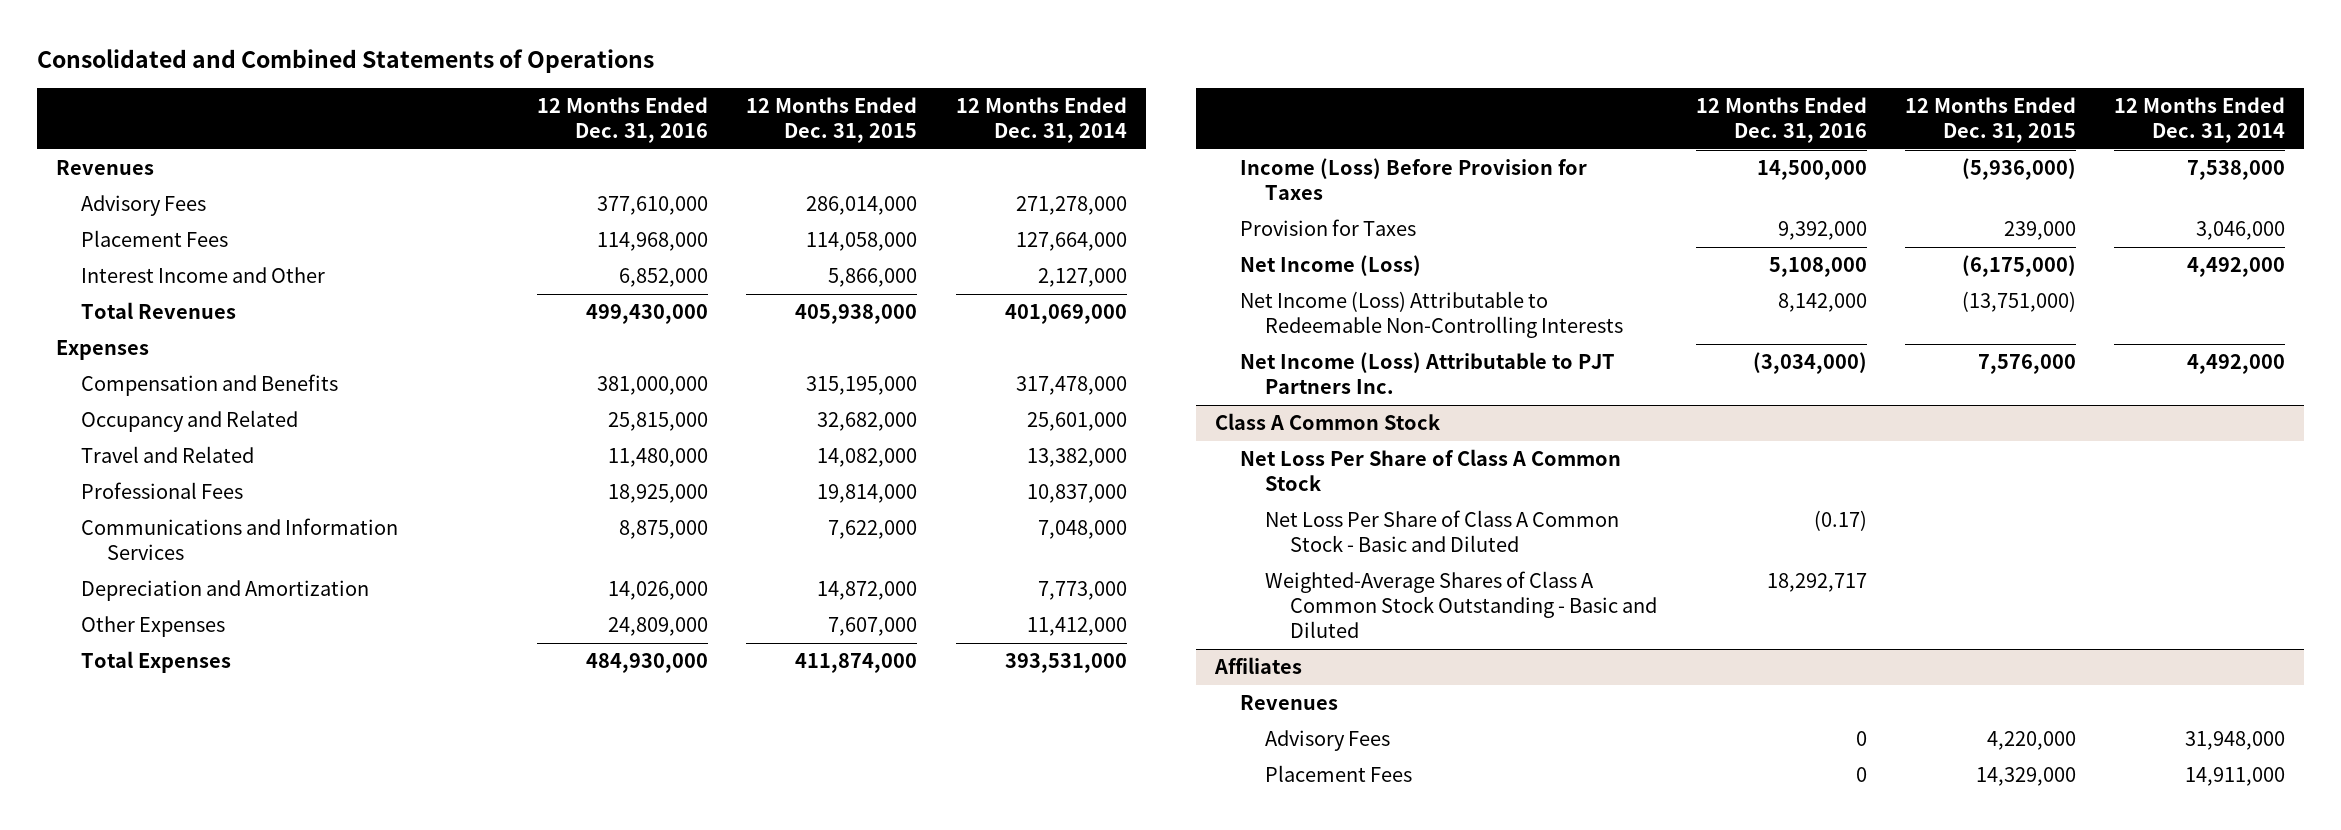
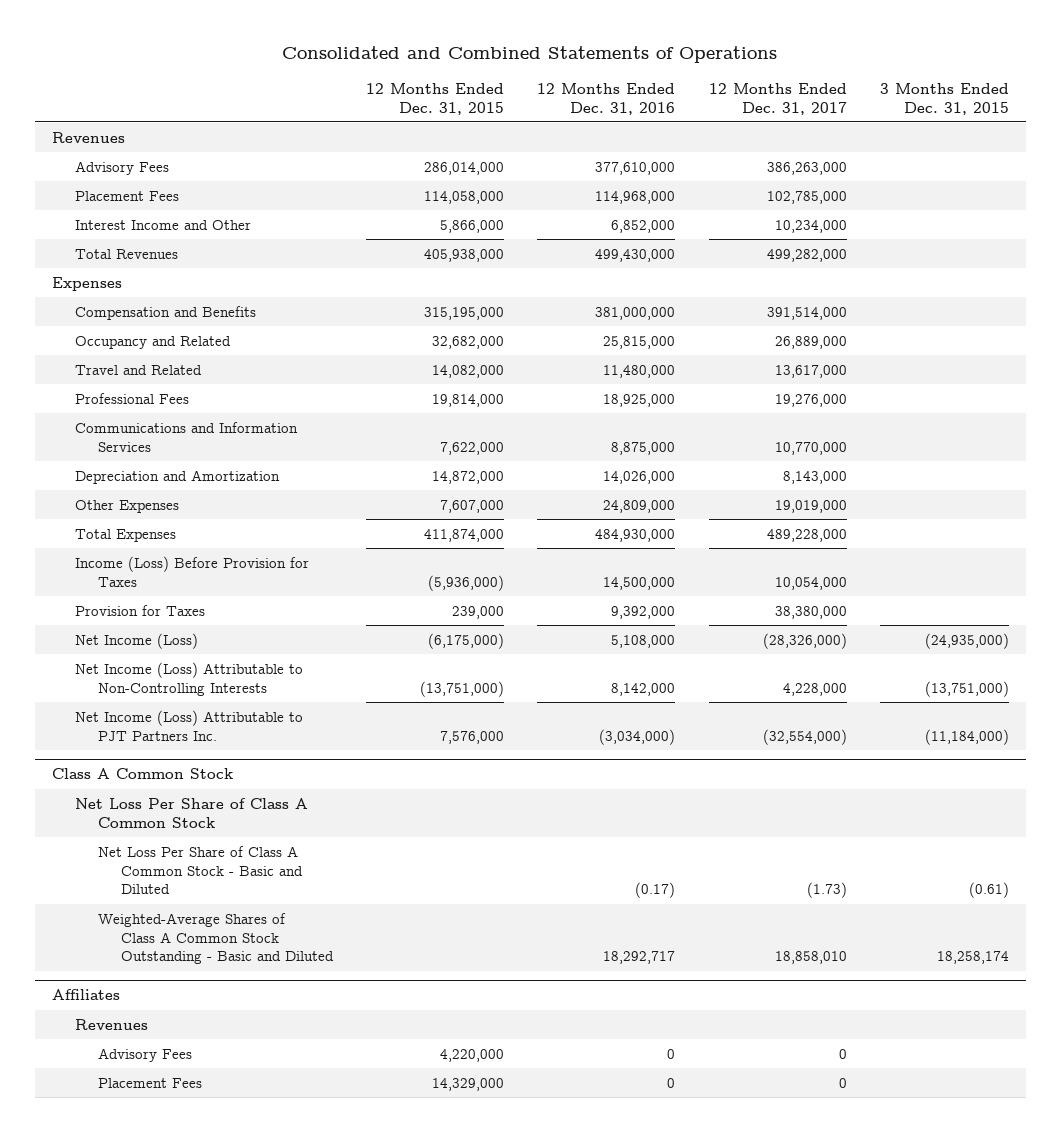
- | 12 Months Ended Dec. 31, 2016 | 12 Months Ended Dec. 31, 2015 | 12 Months Ended Dec. 31, 2014
+ | 12 Months Ended Dec. 31, 2015 | 12 Months Ended Dec. 31, 2016 | 12 Months Ended Dec. 31, 2017 | 3 Months Ended Dec. 31, 2015
- Net Income (Loss) Attributable to Redeemable Non-Controlling Interests | 8,142,000 | (13,751,000) |
+ Net Income (Loss) Attributable to Non-Controlling Interests | (13,751,000) | 8,142,000 | 4,228,000 | (13,751,000)

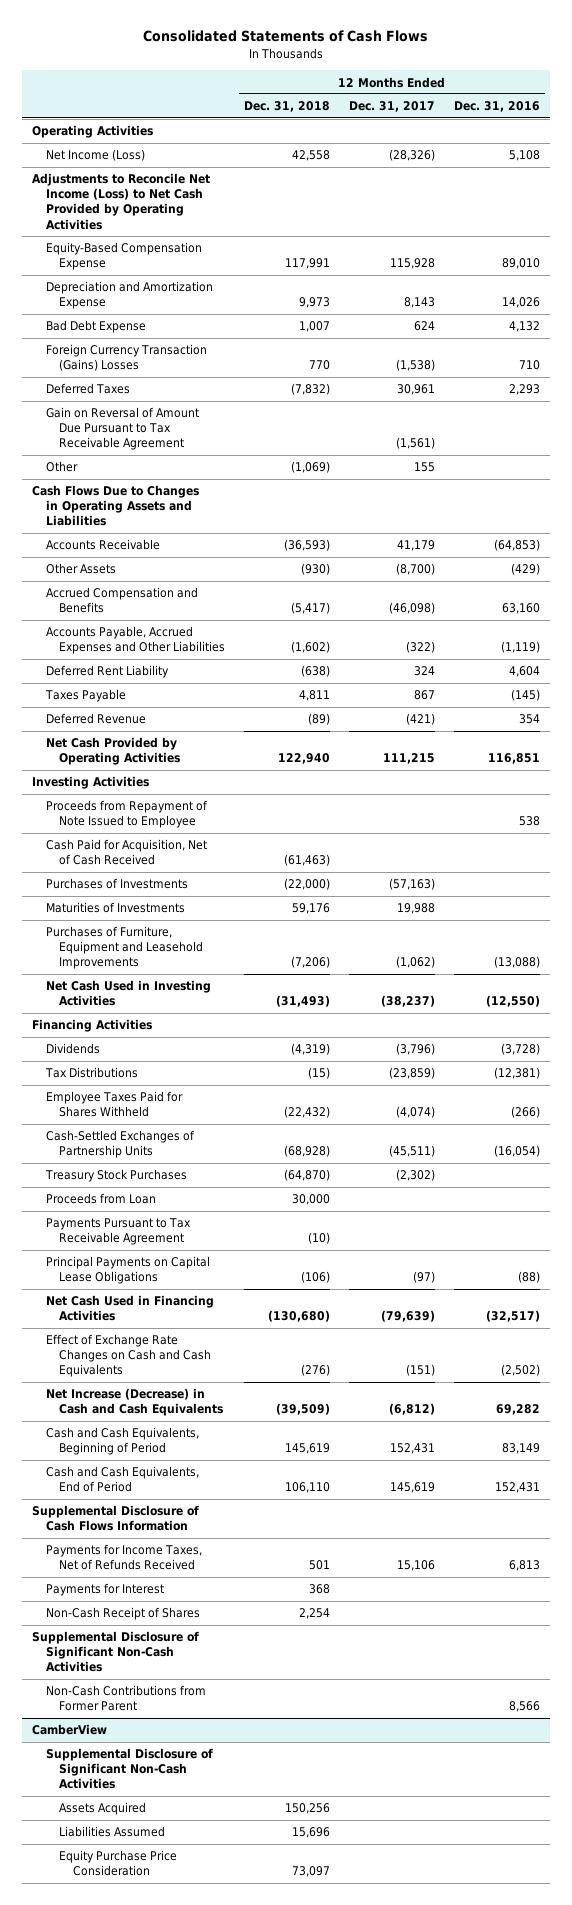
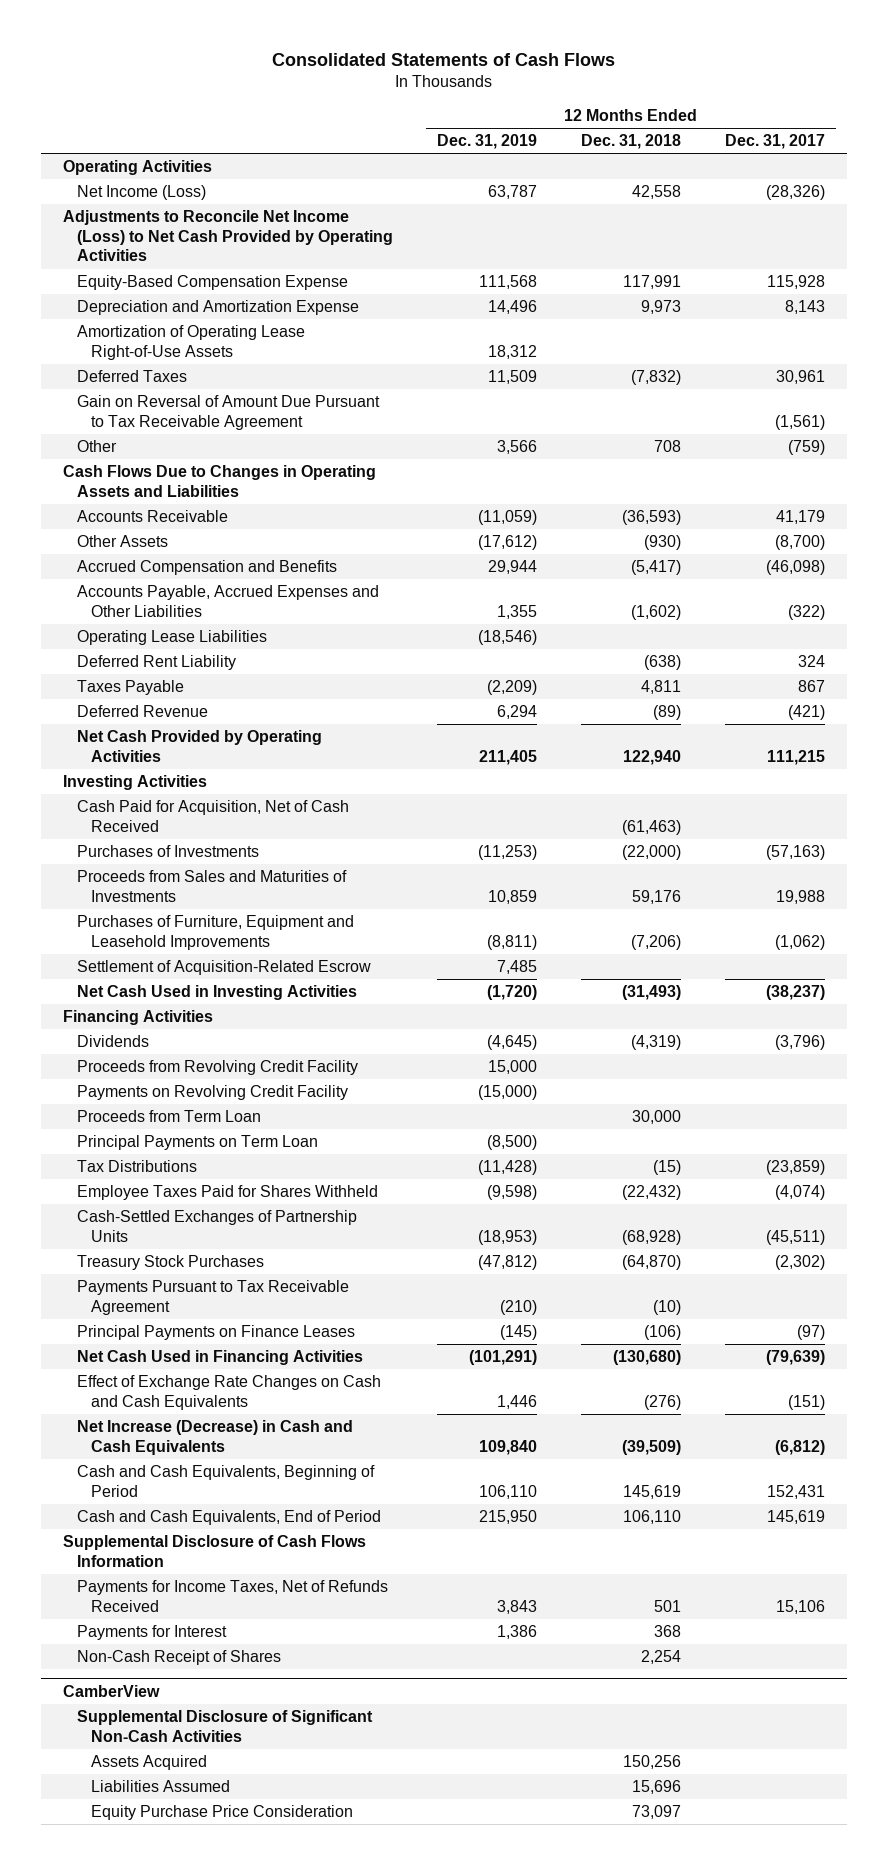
- | 12 Months Ended Dec. 31, 2018 | 12 Months Ended Dec. 31, 2017 | 12 Months Ended Dec. 31, 2016
+ | 12 Months Ended Dec. 31, 2019 | 12 Months Ended Dec. 31, 2018 | 12 Months Ended Dec. 31, 2017
- Bad Debt Expense | 1,007 | 624 | 4,132
- Foreign Currency Transaction (Gains) Losses | 770 | (1,538) | 710
+ Amortization of Operating Lease Right-of-Use Assets | 18,312 | |
- Other | (1,069) | 155 |
+ Other | 3,566 | 708 | (759)
+ Operating Lease Liabilities | (18,546) | |
- Proceeds from Repayment of Note Issued to Employee | | | 538
- Maturities of Investments | 59,176 | 19,988 |
+ Proceeds from Sales and Maturities of Investments | 10,859 | 59,176 | 19,988
+ Settlement of Acquisition-Related Escrow | 7,485 | |
+ Proceeds from Revolving Credit Facility | 15,000 | |
+ Payments on Revolving Credit Facility | (15,000) | |
+ Proceeds from Term Loan | | 30,000 |
+ Principal Payments on Term Loan | (8,500) | |
- Proceeds from Loan | 30,000 | |
- Principal Payments on Capital Lease Obligations | (106) | (97) | (88)
+ Principal Payments on Finance Leases | (145) | (106) | (97)
- Supplemental Disclosure of Significant Non-Cash Activities
- Non-Cash Contributions from Former Parent | | | 8,566

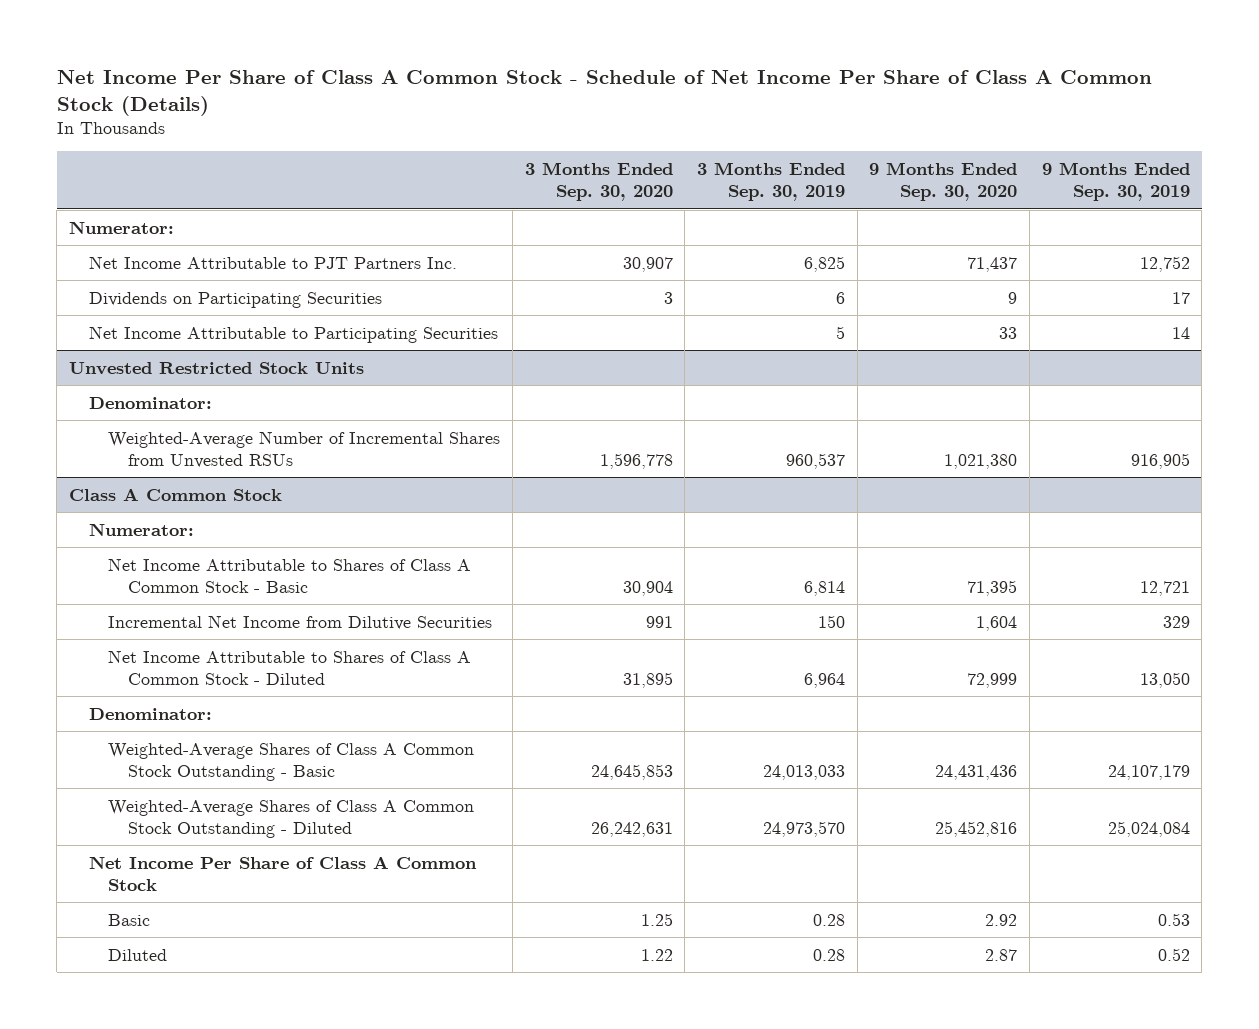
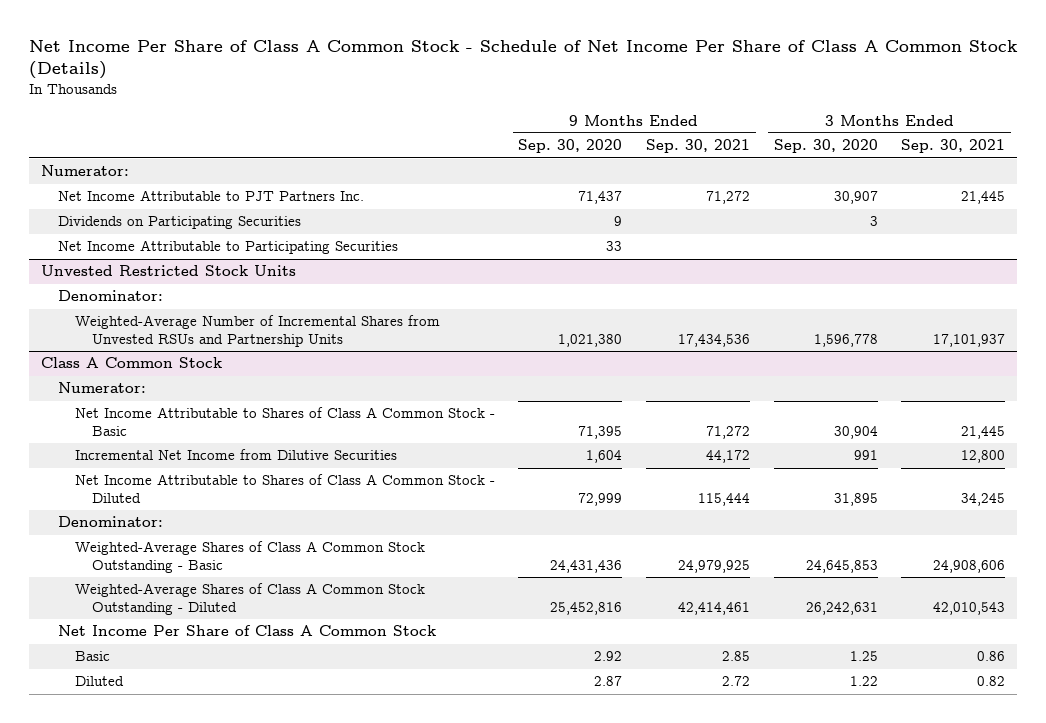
- | 3 Months Ended Sep. 30, 2020 | 3 Months Ended Sep. 30, 2019 | 9 Months Ended Sep. 30, 2020 | 9 Months Ended Sep. 30, 2019
+ | 9 Months Ended Sep. 30, 2020 | 9 Months Ended Sep. 30, 2021 | 3 Months Ended Sep. 30, 2020 | 3 Months Ended Sep. 30, 2021
@ Unvested Restricted Stock Units
- Weighted-Average Number of Incremental Shares from Unvested RSUs | 1,596,778 | 960,537 | 1,021,380 | 916,905
+ Weighted-Average Number of Incremental Shares from Unvested RSUs and Partnership Units | 1,021,380 | 17,434,536 | 1,596,778 | 17,101,937

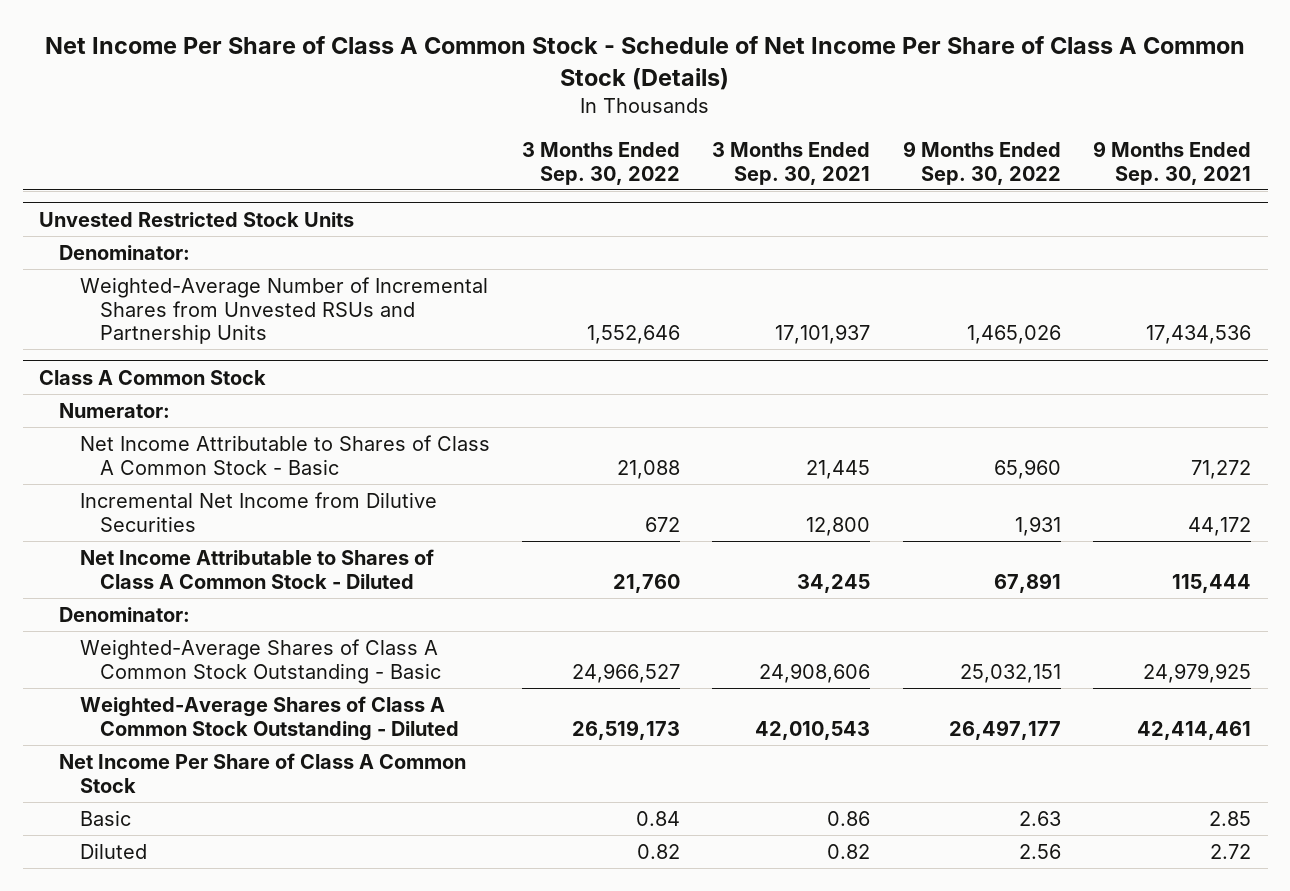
- | 9 Months Ended Sep. 30, 2020 | 9 Months Ended Sep. 30, 2021 | 3 Months Ended Sep. 30, 2020 | 3 Months Ended Sep. 30, 2021
+ | 3 Months Ended Sep. 30, 2022 | 3 Months Ended Sep. 30, 2021 | 9 Months Ended Sep. 30, 2022 | 9 Months Ended Sep. 30, 2021
- Numerator:
- Net Income Attributable to PJT Partners Inc. | 71,437 | 71,272 | 30,907 | 21,445
- Dividends on Participating Securities | 9 | | 3 |
- Net Income Attributable to Participating Securities | 33 | | |

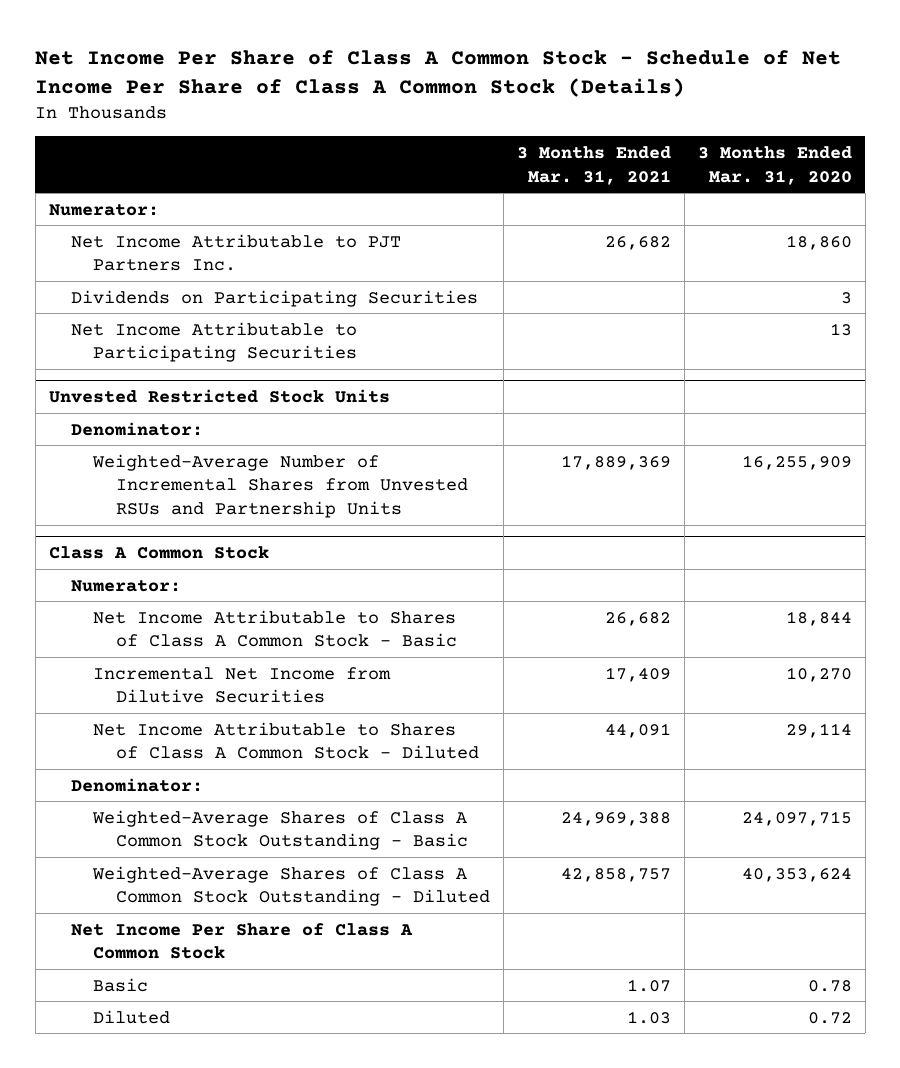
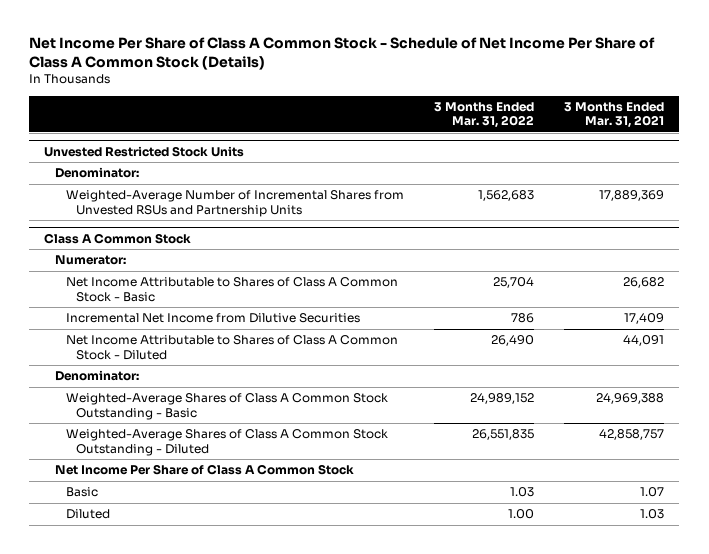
- | 3 Months Ended Mar. 31, 2021 | 3 Months Ended Mar. 31, 2020
+ | 3 Months Ended Mar. 31, 2022 | 3 Months Ended Mar. 31, 2021
- Numerator:
- Net Income Attributable to PJT Partners Inc. | 26,682 | 18,860
- Dividends on Participating Securities | | 3
- Net Income Attributable to Participating Securities | | 13

